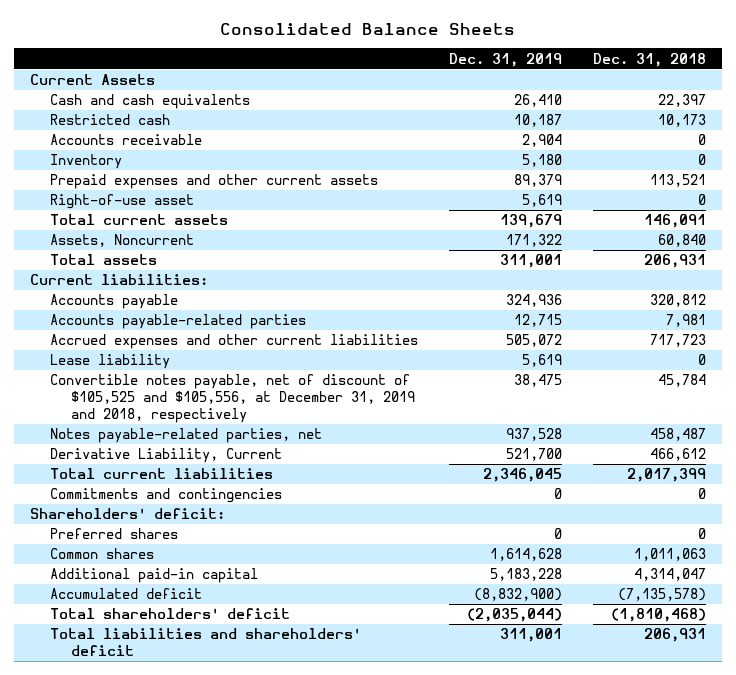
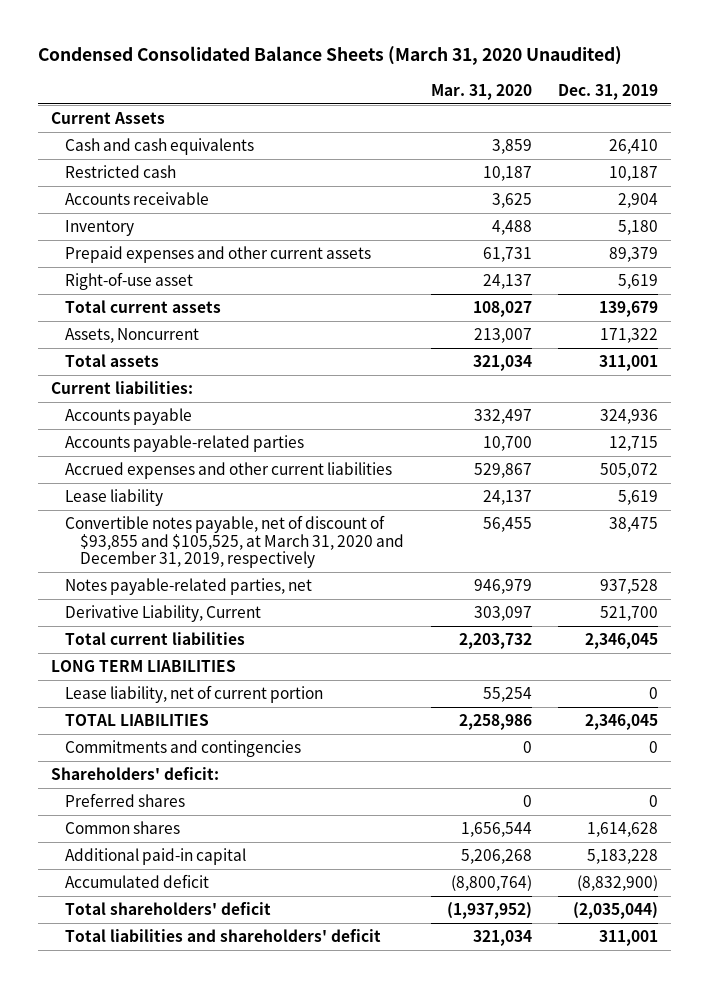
- Consolidated Balance Sheets
+ Condensed Consolidated Balance Sheets (March 31, 2020 Unaudited)
- | Dec. 31, 2019 | Dec. 31, 2018
+ | Mar. 31, 2020 | Dec. 31, 2019
- Convertible notes payable, net of discount of $105,525 and $105,556, at December 31, 2019 and 2018, respectively | 38,475 | 45,784
+ Convertible notes payable, net of discount of $93,855 and $105,525, at March 31, 2020 and December 31, 2019, respectively | 56,455 | 38,475
+ LONG TERM LIABILITIES
+ Lease liability, net of current portion | 55,254 | 0
+ TOTAL LIABILITIES | 2,258,986 | 2,346,045

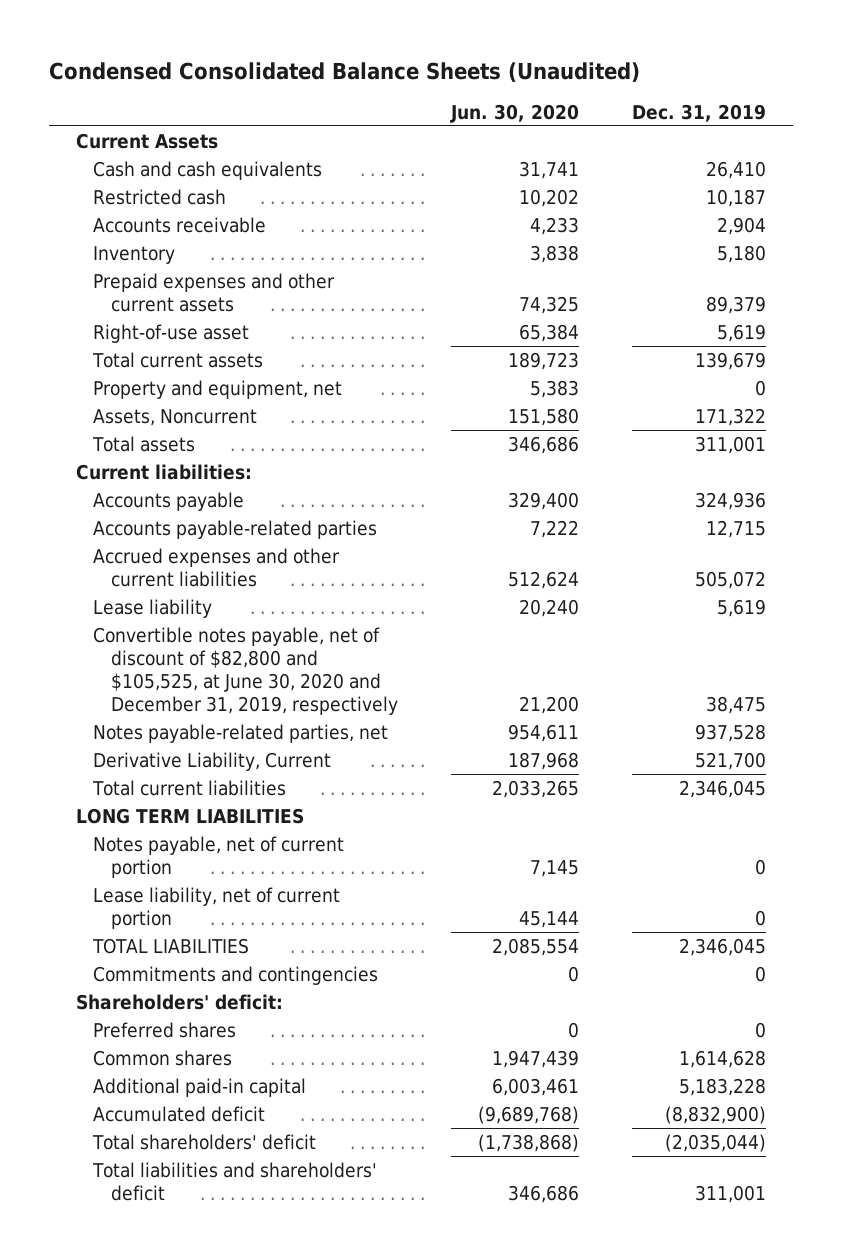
- Condensed Consolidated Balance Sheets (March 31, 2020 Unaudited)
+ Condensed Consolidated Balance Sheets (Unaudited)
- | Mar. 31, 2020 | Dec. 31, 2019
+ | Jun. 30, 2020 | Dec. 31, 2019
+ Property and equipment, net | 5,383 | 0
- Convertible notes payable, net of discount of $93,855 and $105,525, at March 31, 2020 and December 31, 2019, respectively | 56,455 | 38,475
+ Convertible notes payable, net of discount of $82,800 and $105,525, at June 30, 2020 and December 31, 2019, respectively | 21,200 | 38,475
+ Notes payable, net of current portion | 7,145 | 0

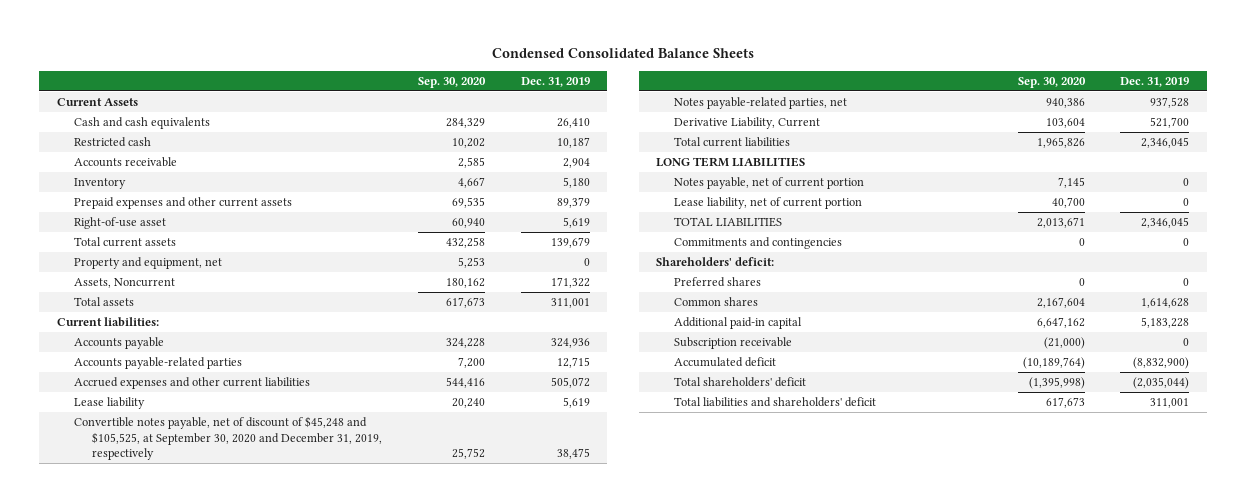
- Condensed Consolidated Balance Sheets (Unaudited)
+ Condensed Consolidated Balance Sheets
- | Jun. 30, 2020 | Dec. 31, 2019
+ | Sep. 30, 2020 | Dec. 31, 2019
- Convertible notes payable, net of discount of $82,800 and $105,525, at June 30, 2020 and December 31, 2019, respectively | 21,200 | 38,475
+ Convertible notes payable, net of discount of $45,248 and $105,525, at September 30, 2020 and December 31, 2019, respectively | 25,752 | 38,475
+ Subscription receivable | (21,000) | 0

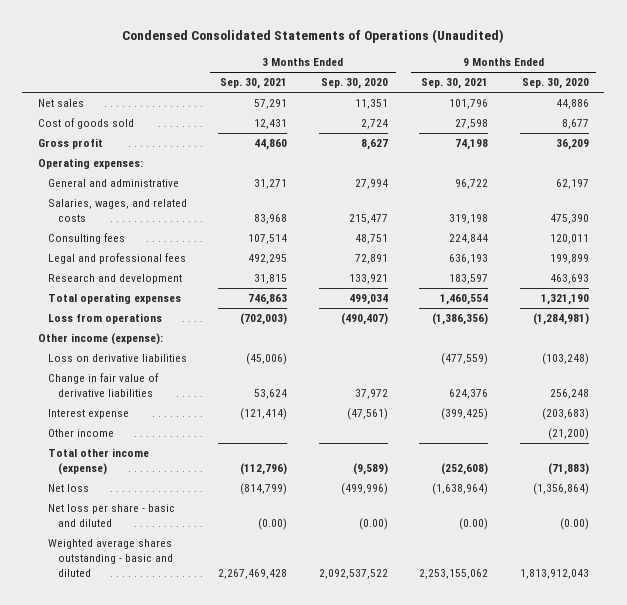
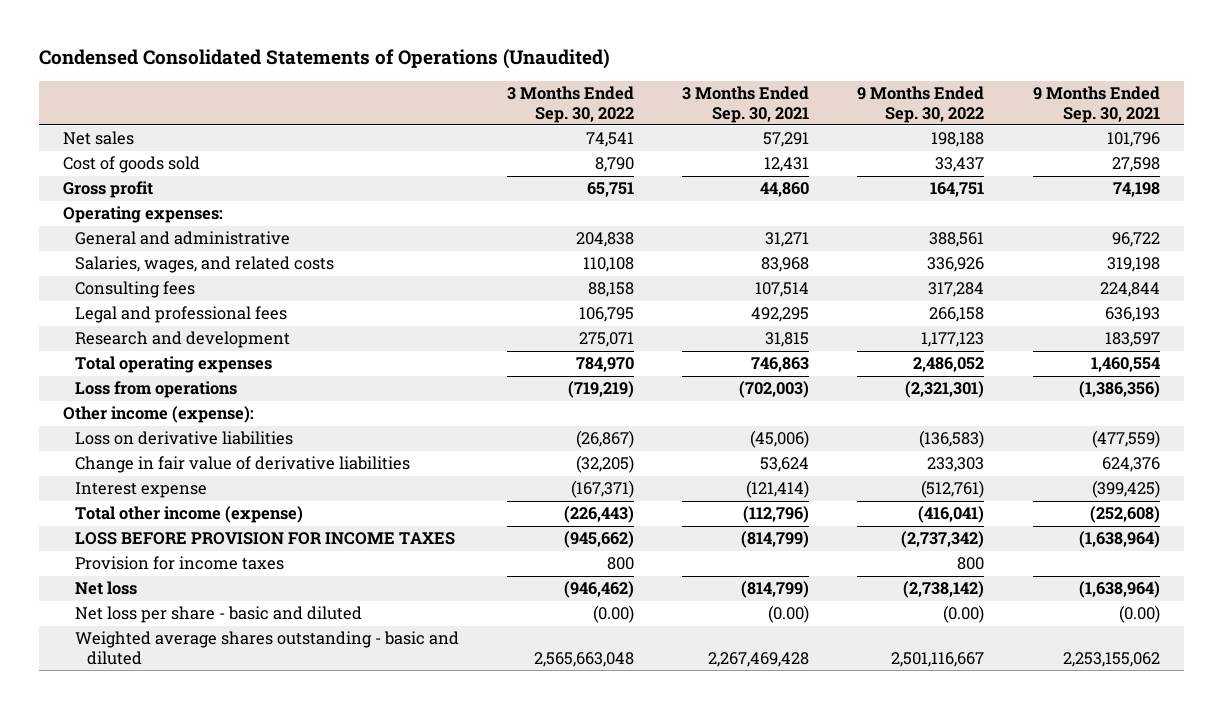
- | 3 Months Ended Sep. 30, 2021 | 3 Months Ended Sep. 30, 2020 | 9 Months Ended Sep. 30, 2021 | 9 Months Ended Sep. 30, 2020
+ | 3 Months Ended Sep. 30, 2022 | 3 Months Ended Sep. 30, 2021 | 9 Months Ended Sep. 30, 2022 | 9 Months Ended Sep. 30, 2021
- Other income | | | | (21,200)
+ LOSS BEFORE PROVISION FOR INCOME TAXES | (945,662) | (814,799) | (2,737,342) | (1,638,964)
+ Provision for income taxes | 800 | | 800 |

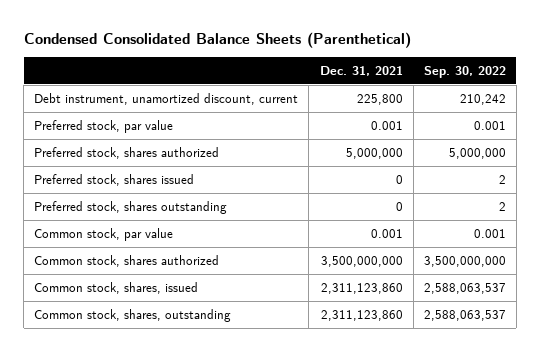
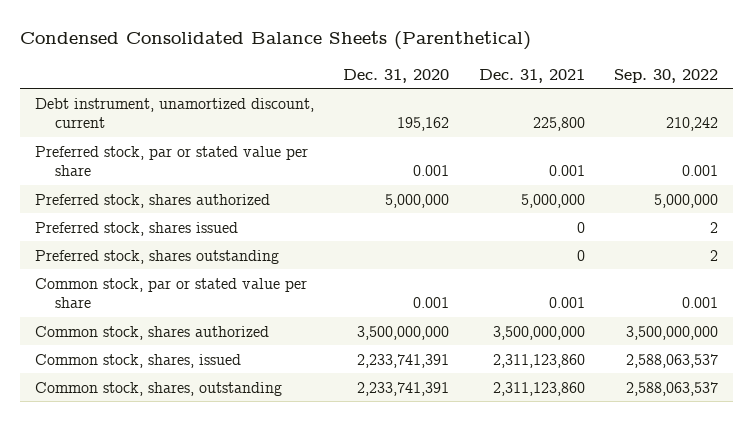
- | Dec. 31, 2021 | Sep. 30, 2022
+ | Dec. 31, 2020 | Dec. 31, 2021 | Sep. 30, 2022
- Preferred stock, par value | 0.001 | 0.001
+ Preferred stock, par or stated value per share | 0.001 | 0.001 | 0.001
- Common stock, par value | 0.001 | 0.001
+ Common stock, par or stated value per share | 0.001 | 0.001 | 0.001

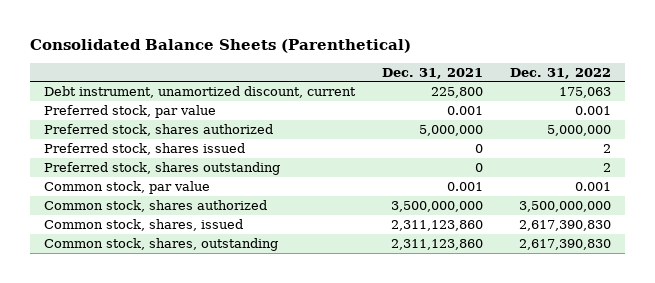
- Condensed Consolidated Balance Sheets (Parenthetical)
+ Consolidated Balance Sheets (Parenthetical)
- | Dec. 31, 2020 | Dec. 31, 2021 | Sep. 30, 2022
+ | Dec. 31, 2021 | Dec. 31, 2022
- Preferred stock, par or stated value per share | 0.001 | 0.001 | 0.001
+ Preferred stock, par value | 0.001 | 0.001
- Common stock, par or stated value per share | 0.001 | 0.001 | 0.001
+ Common stock, par value | 0.001 | 0.001

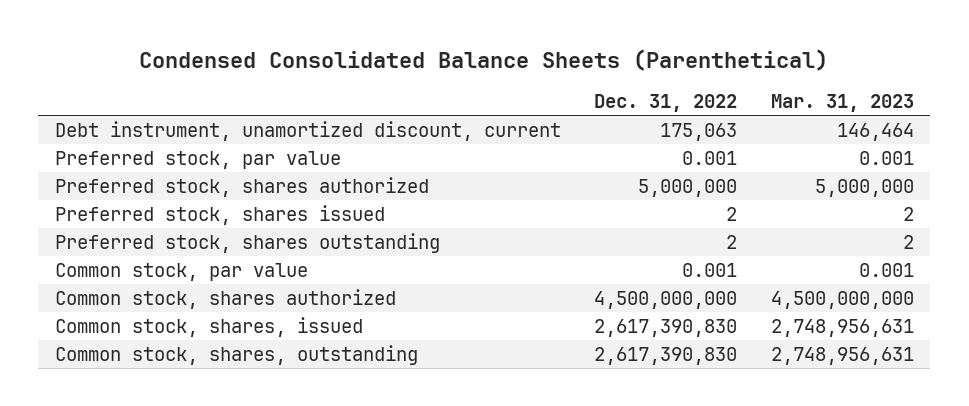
- Consolidated Balance Sheets (Parenthetical)
+ Condensed Consolidated Balance Sheets (Parenthetical)
- | Dec. 31, 2021 | Dec. 31, 2022
+ | Dec. 31, 2022 | Mar. 31, 2023
- Common stock, shares authorized | 3,500,000,000 | 3,500,000,000
+ Common stock, shares authorized | 4,500,000,000 | 4,500,000,000

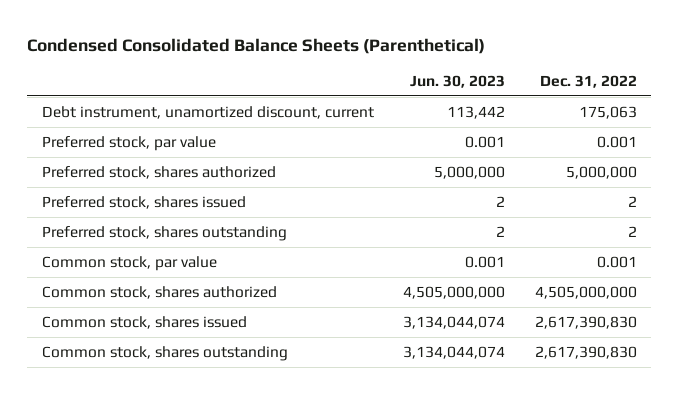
- | Dec. 31, 2022 | Mar. 31, 2023
+ | Jun. 30, 2023 | Dec. 31, 2022
- Common stock, shares authorized | 4,500,000,000 | 4,500,000,000
- Common stock, shares, issued | 2,617,390,830 | 2,748,956,631
- Common stock, shares, outstanding | 2,617,390,830 | 2,748,956,631
+ Common stock, shares authorized | 4,505,000,000 | 4,505,000,000
+ Common stock, shares issued | 3,134,044,074 | 2,617,390,830
+ Common stock, shares outstanding | 3,134,044,074 | 2,617,390,830

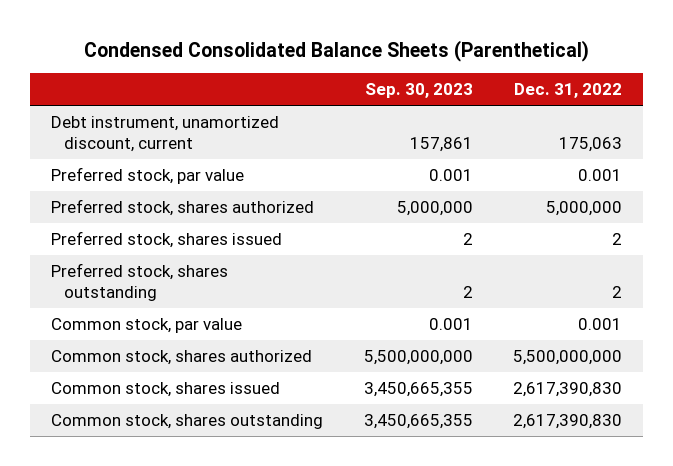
- | Jun. 30, 2023 | Dec. 31, 2022
+ | Sep. 30, 2023 | Dec. 31, 2022
- Common stock, shares authorized | 4,505,000,000 | 4,505,000,000
+ Common stock, shares authorized | 5,500,000,000 | 5,500,000,000

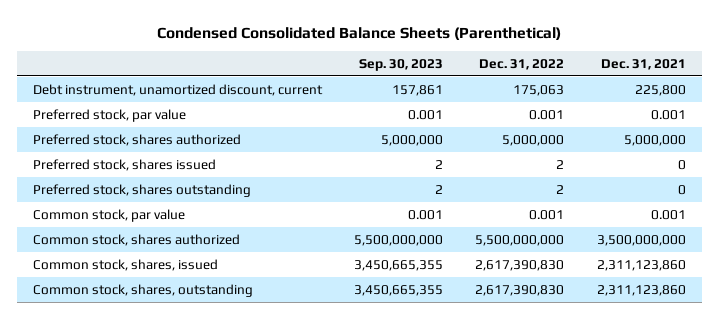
- | Sep. 30, 2023 | Dec. 31, 2022
+ | Sep. 30, 2023 | Dec. 31, 2022 | Dec. 31, 2021
- Common stock, shares issued | 3,450,665,355 | 2,617,390,830
- Common stock, shares outstanding | 3,450,665,355 | 2,617,390,830
+ Common stock, shares, issued | 3,450,665,355 | 2,617,390,830 | 2,311,123,860
+ Common stock, shares, outstanding | 3,450,665,355 | 2,617,390,830 | 2,311,123,860

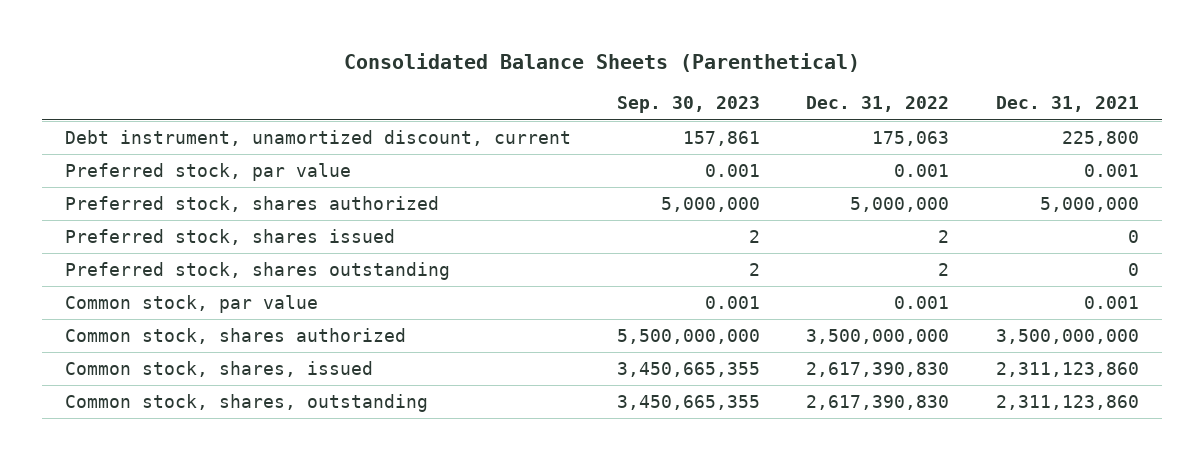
- Condensed Consolidated Balance Sheets (Parenthetical)
+ Consolidated Balance Sheets (Parenthetical)
- Common stock, shares authorized | 5,500,000,000 | 5,500,000,000 | 3,500,000,000
+ Common stock, shares authorized | 5,500,000,000 | 3,500,000,000 | 3,500,000,000

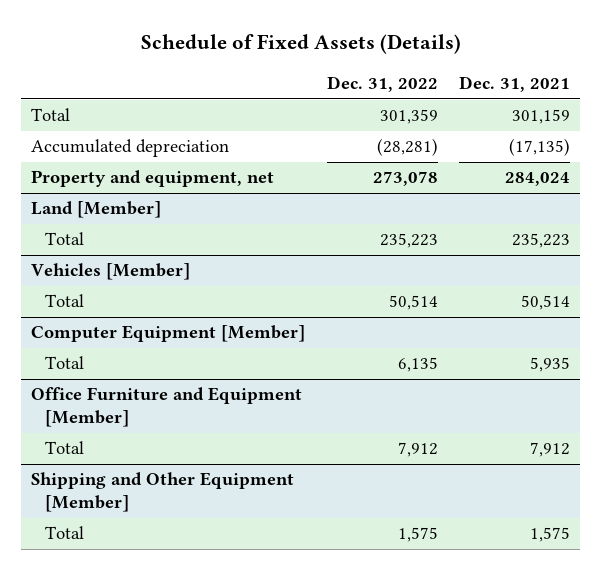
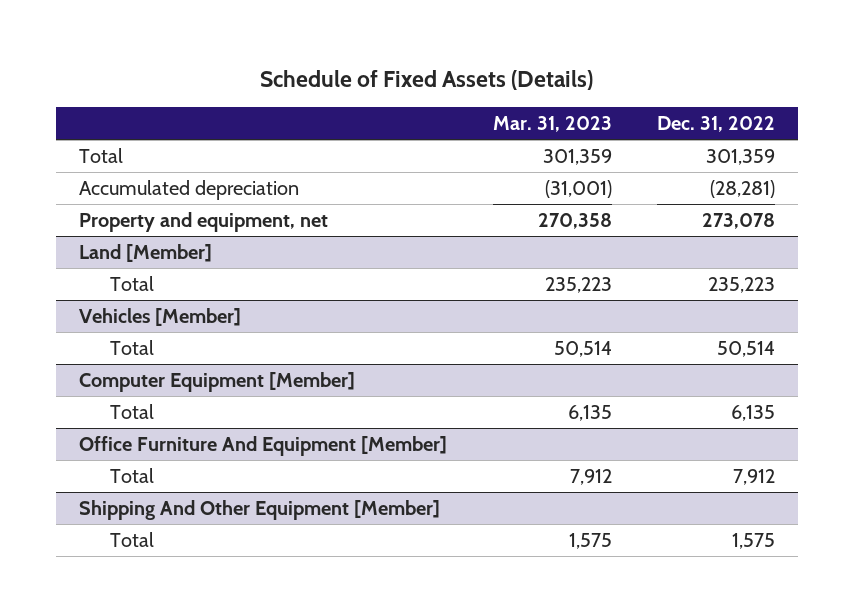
- | Dec. 31, 2022 | Dec. 31, 2021
+ | Mar. 31, 2023 | Dec. 31, 2022
- Office Furniture and Equipment [Member]
+ Office Furniture And Equipment [Member]
- Shipping and Other Equipment [Member]
+ Shipping And Other Equipment [Member]

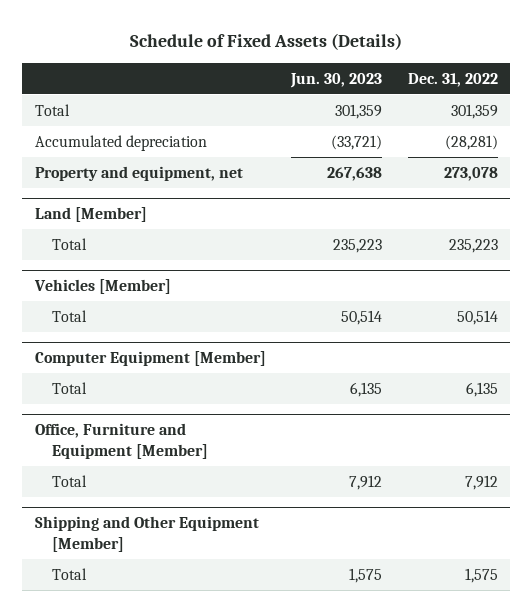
- | Mar. 31, 2023 | Dec. 31, 2022
+ | Jun. 30, 2023 | Dec. 31, 2022
- Office Furniture And Equipment [Member]
+ Office, Furniture and Equipment [Member]
- Shipping And Other Equipment [Member]
+ Shipping and Other Equipment [Member]

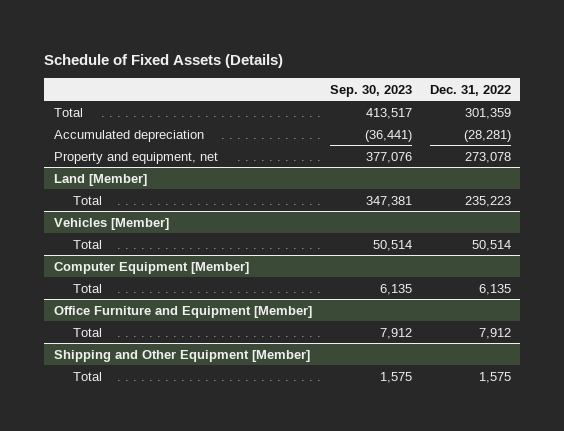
- | Jun. 30, 2023 | Dec. 31, 2022
+ | Sep. 30, 2023 | Dec. 31, 2022
- Office, Furniture and Equipment [Member]
+ Office Furniture and Equipment [Member]

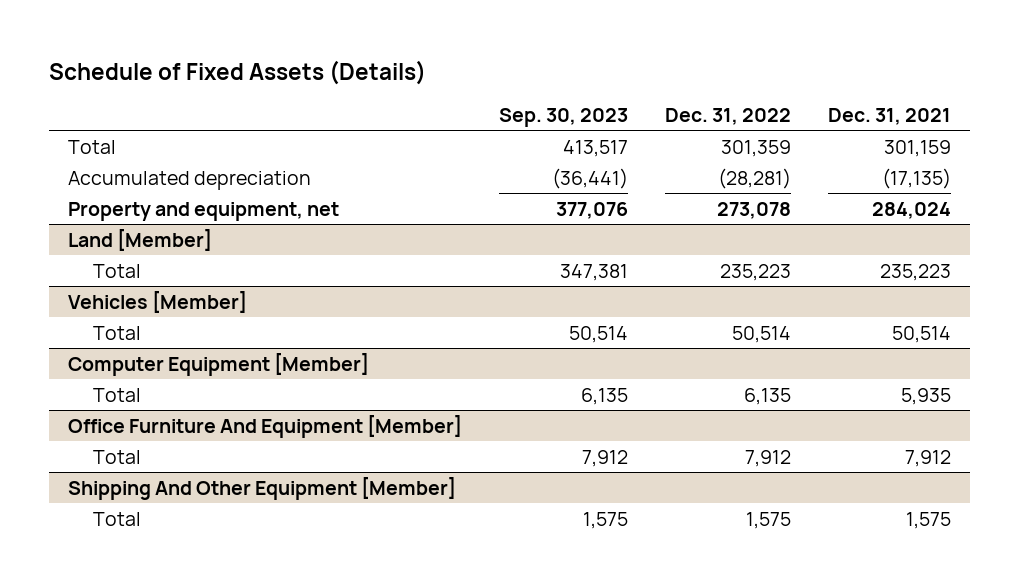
- | Sep. 30, 2023 | Dec. 31, 2022
+ | Sep. 30, 2023 | Dec. 31, 2022 | Dec. 31, 2021
- Office Furniture and Equipment [Member]
+ Office Furniture And Equipment [Member]
- Shipping and Other Equipment [Member]
+ Shipping And Other Equipment [Member]

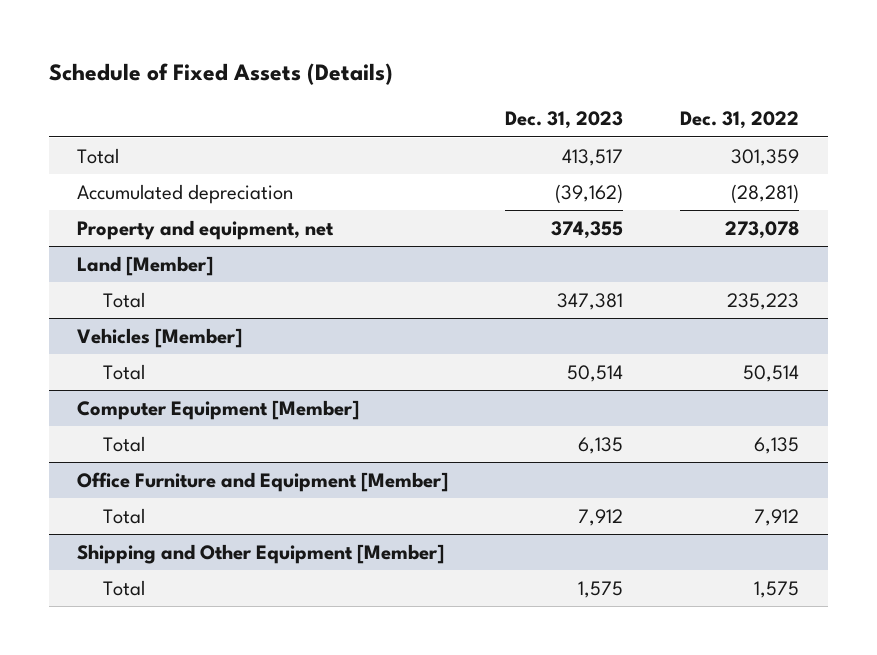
- | Sep. 30, 2023 | Dec. 31, 2022 | Dec. 31, 2021
+ | Dec. 31, 2023 | Dec. 31, 2022
- Office Furniture And Equipment [Member]
+ Office Furniture and Equipment [Member]
- Shipping And Other Equipment [Member]
+ Shipping and Other Equipment [Member]

